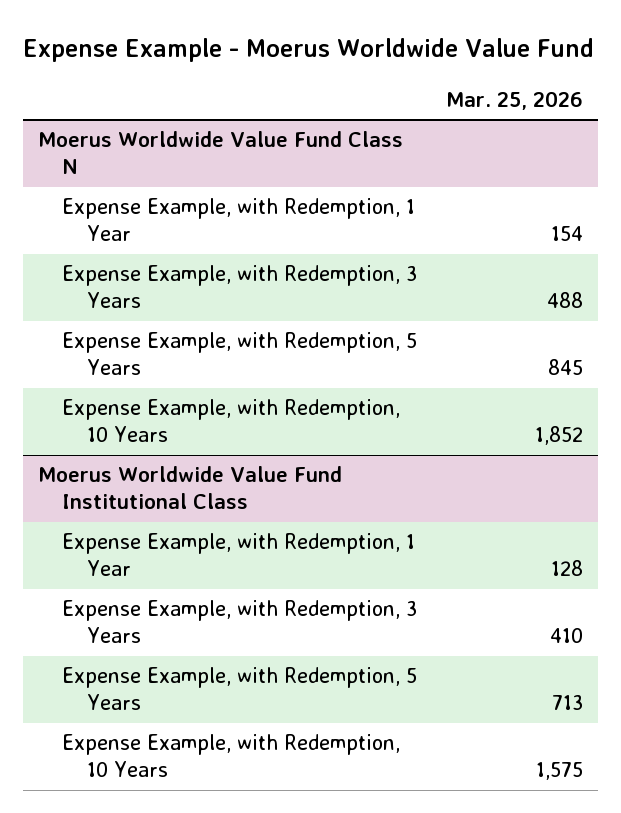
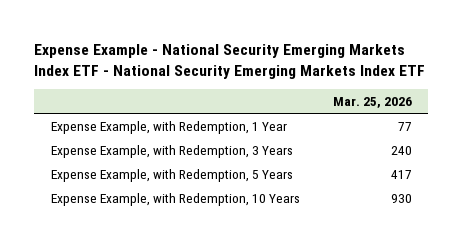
- Expense Example - Moerus Worldwide Value Fund
+ Expense Example - National Security Emerging Markets Index ETF - National Security Emerging Markets Index ETF
- Moerus Worldwide Value Fund Class N
- Expense Example, with Redemption, 1 Year | 154
- Expense Example, with Redemption, 3 Years | 488
- Expense Example, with Redemption, 5 Years | 845
- Expense Example, with Redemption, 10 Years | 1,852
- Moerus Worldwide Value Fund Institutional Class
- Expense Example, with Redemption, 1 Year | 128
- Expense Example, with Redemption, 3 Years | 410
- Expense Example, with Redemption, 5 Years | 713
- Expense Example, with Redemption, 10 Years | 1,575
+ Expense Example, with Redemption, 1 Year | 77
+ Expense Example, with Redemption, 3 Years | 240
+ Expense Example, with Redemption, 5 Years | 417
+ Expense Example, with Redemption, 10 Years | 930

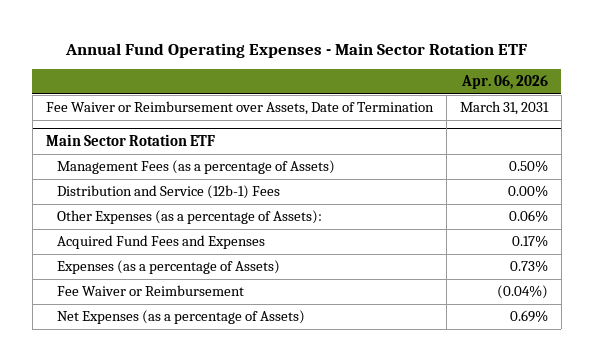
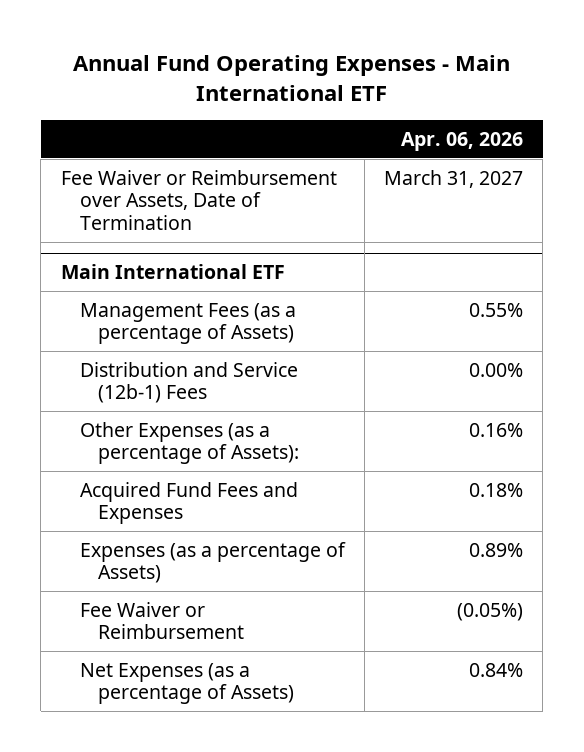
- Annual Fund Operating Expenses - Main Sector Rotation ETF
+ Annual Fund Operating Expenses - Main International ETF
- Fee Waiver or Reimbursement over Assets, Date of Termination | March 31, 2031
- Main Sector Rotation ETF
- Management Fees (as a percentage of Assets) | 0.50%
+ Fee Waiver or Reimbursement over Assets, Date of Termination | March 31, 2027
+ Main International ETF
+ Management Fees (as a percentage of Assets) | 0.55%
- Other Expenses (as a percentage of Assets): | 0.06%
- Acquired Fund Fees and Expenses | 0.17%
- Expenses (as a percentage of Assets) | 0.73%
- Fee Waiver or Reimbursement | (0.04%)
- Net Expenses (as a percentage of Assets) | 0.69%
+ Other Expenses (as a percentage of Assets): | 0.16%
+ Acquired Fund Fees and Expenses | 0.18%
+ Expenses (as a percentage of Assets) | 0.89%
+ Fee Waiver or Reimbursement | (0.05%)
+ Net Expenses (as a percentage of Assets) | 0.84%

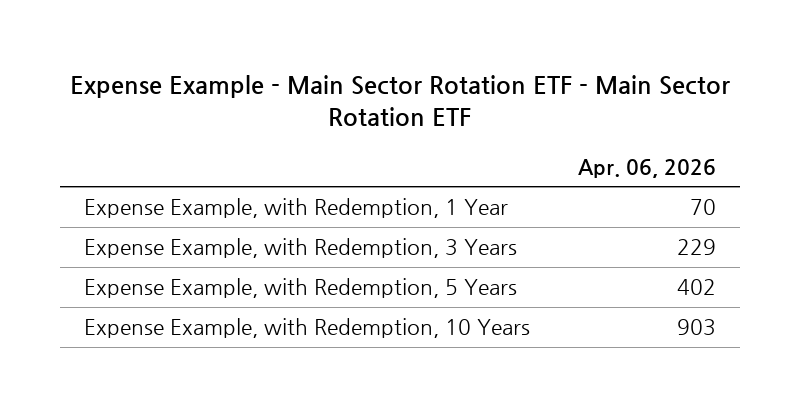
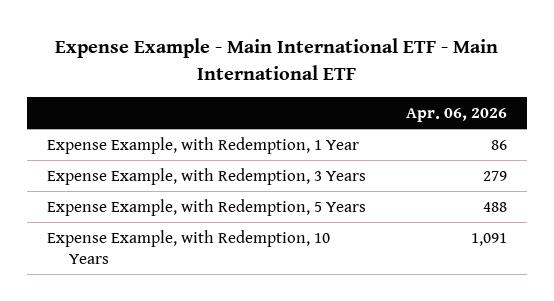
- Expense Example - Main Sector Rotation ETF - Main Sector Rotation ETF
+ Expense Example - Main International ETF - Main International ETF
- Expense Example, with Redemption, 1 Year | 70
- Expense Example, with Redemption, 3 Years | 229
- Expense Example, with Redemption, 5 Years | 402
- Expense Example, with Redemption, 10 Years | 903
+ Expense Example, with Redemption, 1 Year | 86
+ Expense Example, with Redemption, 3 Years | 279
+ Expense Example, with Redemption, 5 Years | 488
+ Expense Example, with Redemption, 10 Years | 1,091

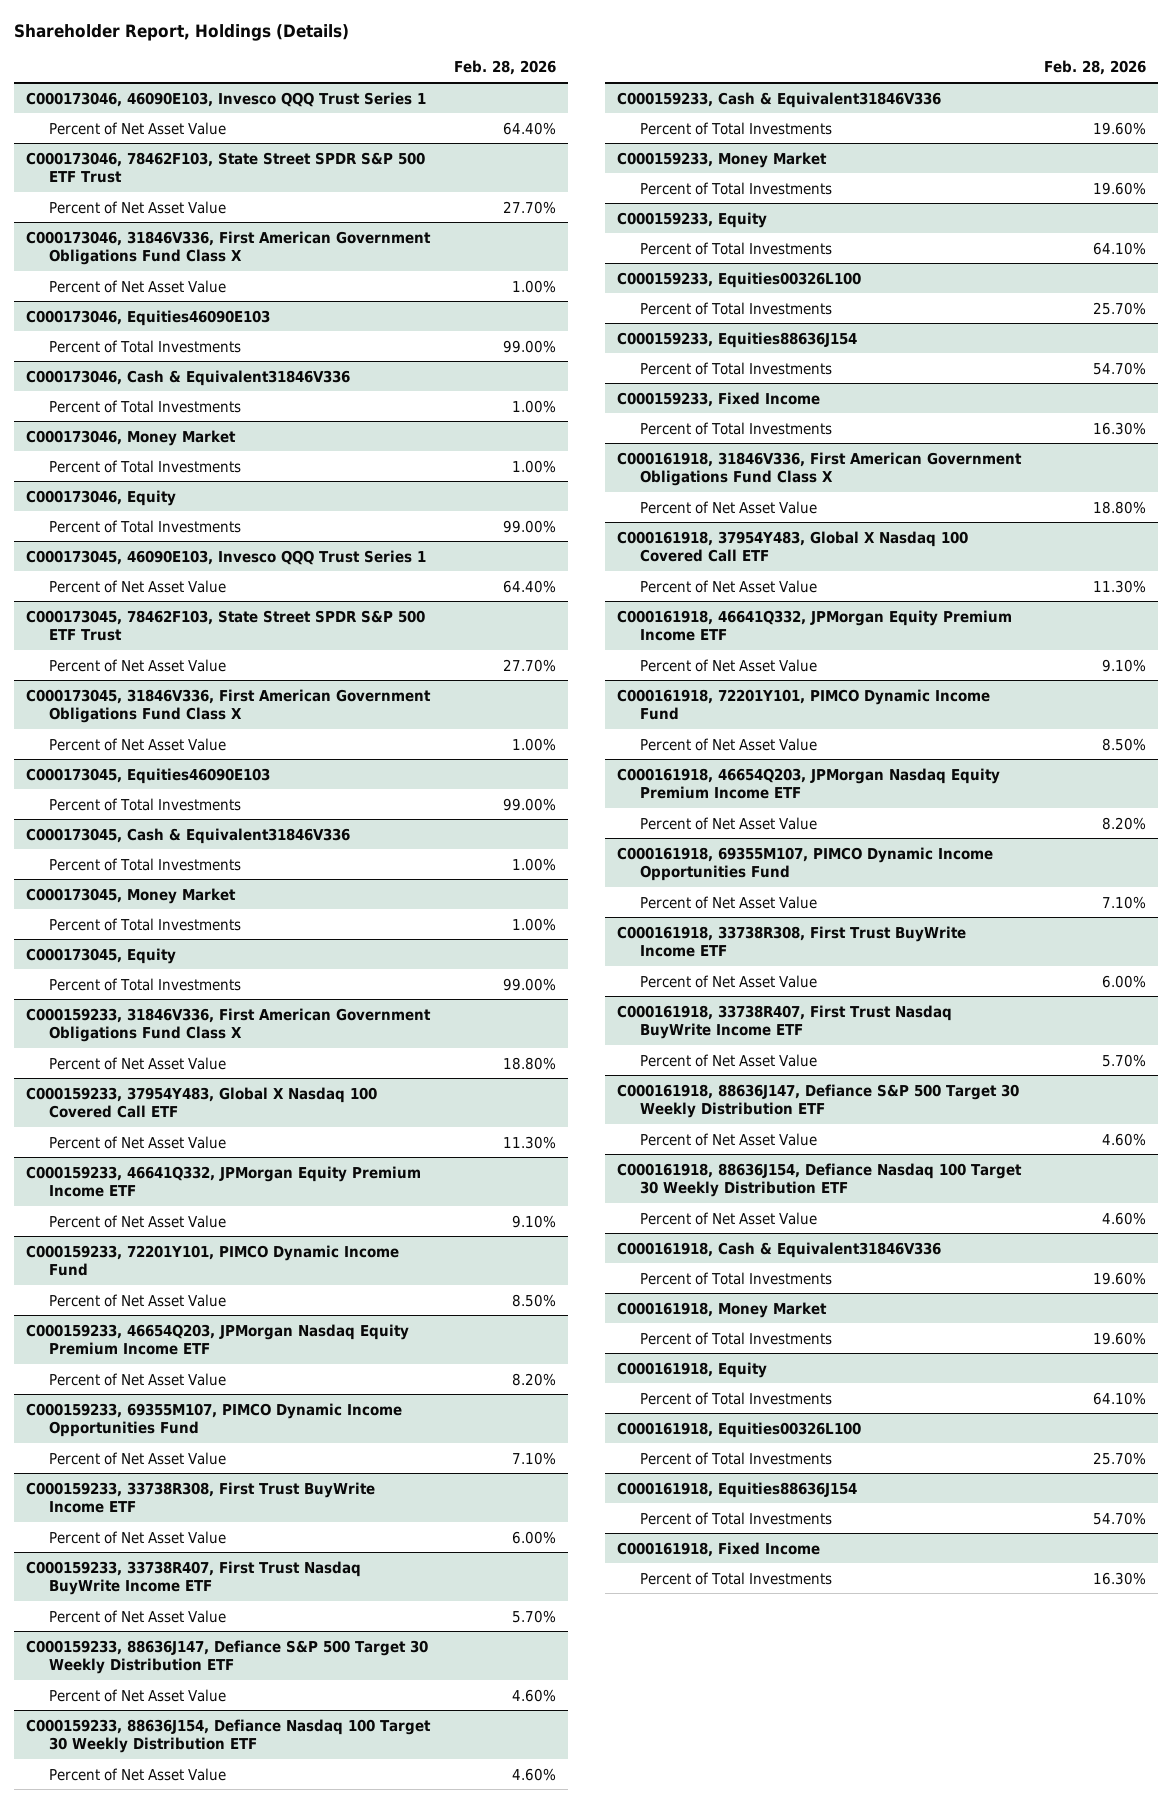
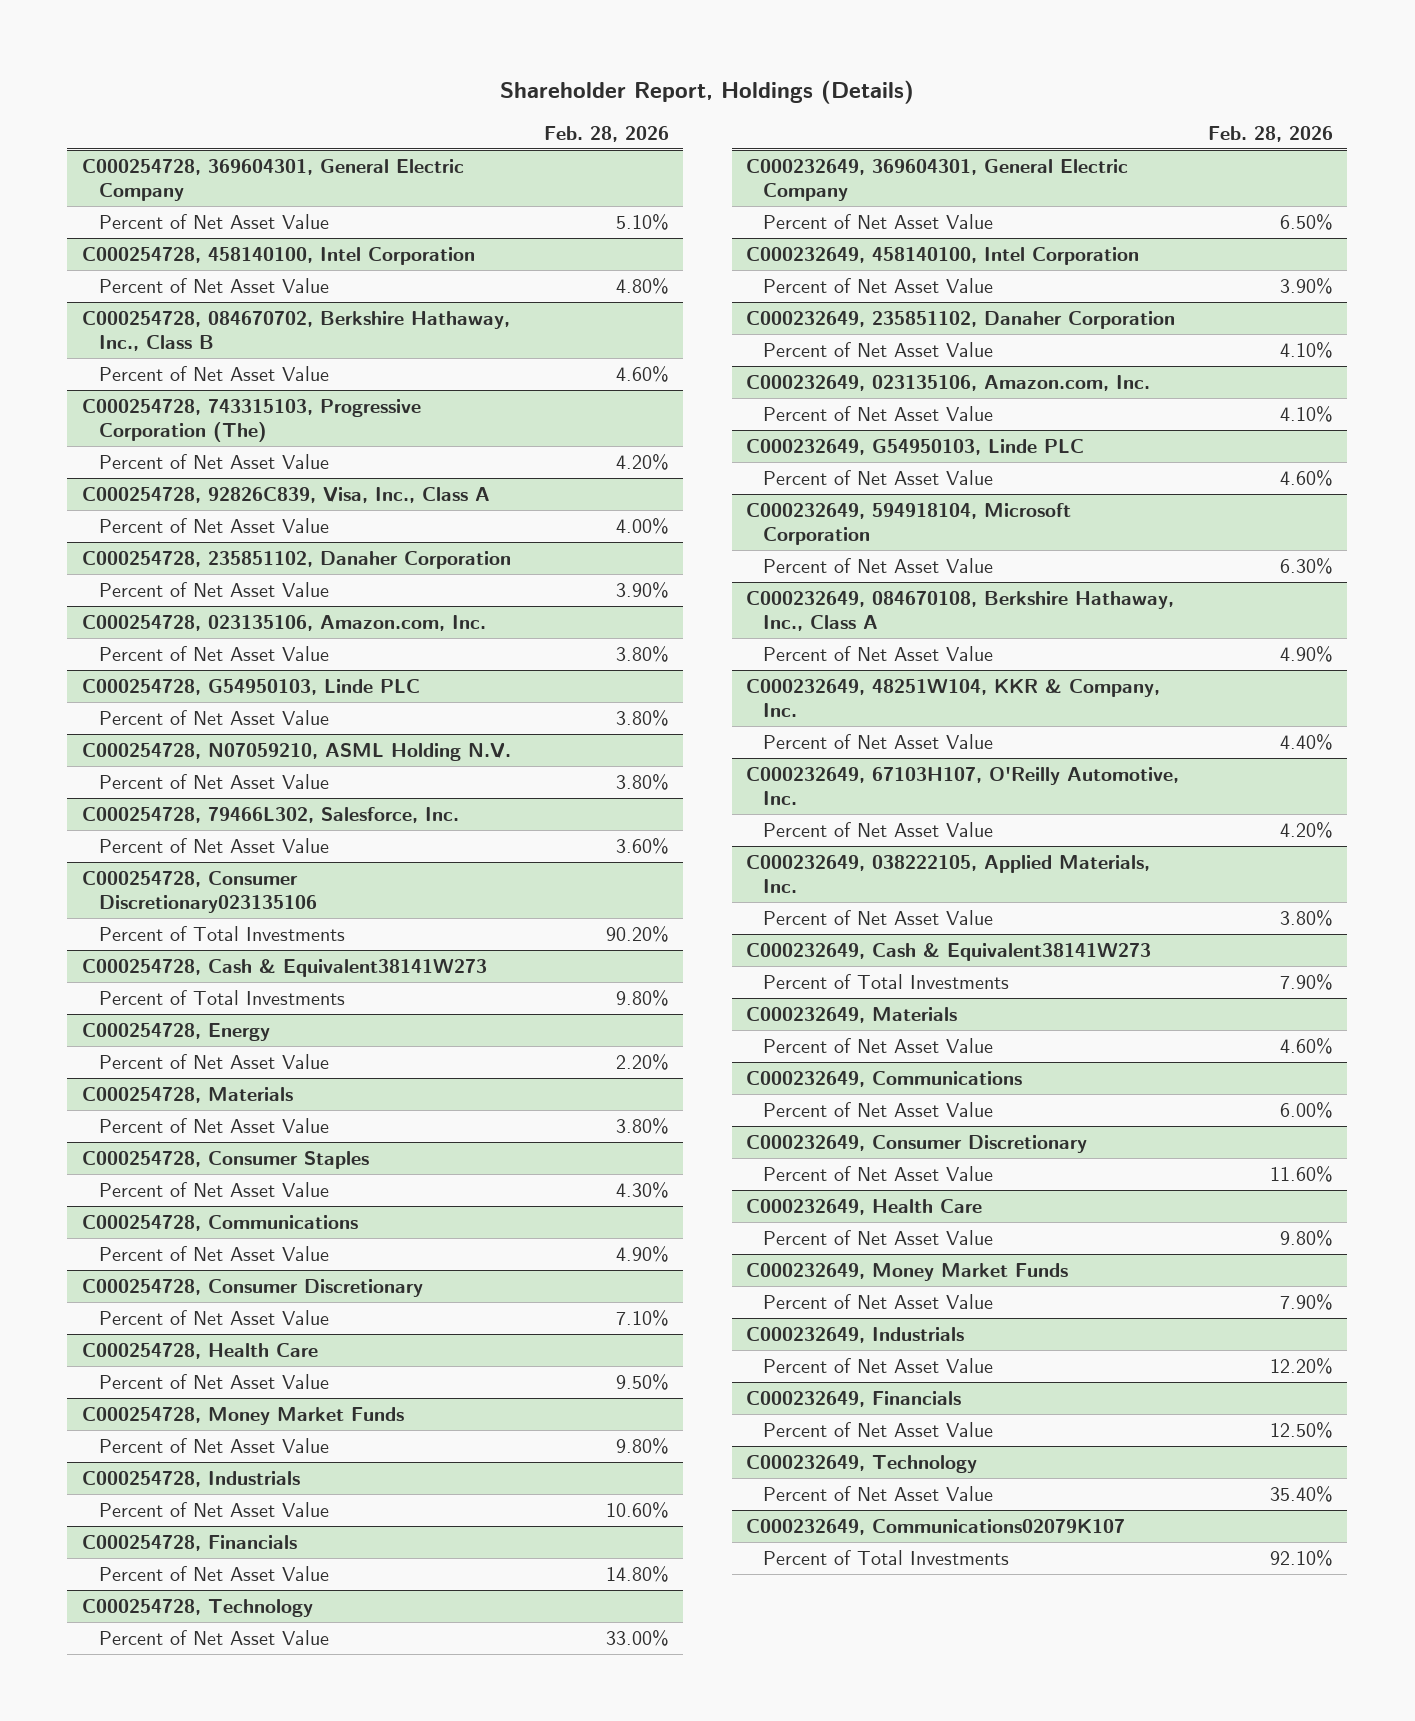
- C000173046, 46090E103, Invesco QQQ Trust Series 1
- Percent of Net Asset Value | 64.40%
- C000173046, 78462F103, State Street SPDR S&P 500 ETF Trust
- Percent of Net Asset Value | 27.70%
- C000173046, 31846V336, First American Government Obligations Fund Class X
- Percent of Net Asset Value | 1.00%
- C000173046, Equities46090E103
- Percent of Total Investments | 99.00%
- C000173046, Cash & Equivalent31846V336
- Percent of Total Investments | 1.00%
- C000173046, Money Market
- Percent of Total Investments | 1.00%
- C000173046, Equity
- Percent of Total Investments | 99.00%
- C000173045, 46090E103, Invesco QQQ Trust Series 1
- Percent of Net Asset Value | 64.40%
- C000173045, 78462F103, State Street SPDR S&P 500 ETF Trust
- Percent of Net Asset Value | 27.70%
- C000173045, 31846V336, First American Government Obligations Fund Class X
- Percent of Net Asset Value | 1.00%
- C000173045, Equities46090E103
- Percent of Total Investments | 99.00%
- C000173045, Cash & Equivalent31846V336
- Percent of Total Investments | 1.00%
- C000173045, Money Market
- Percent of Total Investments | 1.00%
- C000173045, Equity
- Percent of Total Investments | 99.00%
- C000159233, 31846V336, First American Government Obligations Fund Class X
- Percent of Net Asset Value | 18.80%
- C000159233, 37954Y483, Global X Nasdaq 100 Covered Call ETF
- Percent of Net Asset Value | 11.30%
- C000159233, 46641Q332, JPMorgan Equity Premium Income ETF
- Percent of Net Asset Value | 9.10%
- C000159233, 72201Y101, PIMCO Dynamic Income Fund
- Percent of Net Asset Value | 8.50%
- C000159233, 46654Q203, JPMorgan Nasdaq Equity Premium Income ETF
- Percent of Net Asset Value | 8.20%
- C000159233, 69355M107, PIMCO Dynamic Income Opportunities Fund
- Percent of Net Asset Value | 7.10%
- C000159233, 33738R308, First Trust BuyWrite Income ETF
- Percent of Net Asset Value | 6.00%
- C000159233, 33738R407, First Trust Nasdaq BuyWrite Income ETF
- Percent of Net Asset Value | 5.70%
- C000159233, 88636J147, Defiance S&P 500 Target 30 Weekly Distribution ETF
- Percent of Net Asset Value | 4.60%
- C000159233, 88636J154, Defiance Nasdaq 100 Target 30 Weekly Distribution ETF
+ C000254728, 369604301, General Electric Company
+ Percent of Net Asset Value | 5.10%
+ C000254728, 458140100, Intel Corporation
+ Percent of Net Asset Value | 4.80%
+ C000254728, 084670702, Berkshire Hathaway, Inc., Class B
- C000159233, Cash & Equivalent31846V336
- Percent of Total Investments | 19.60%
- C000159233, Money Market
- Percent of Total Investments | 19.60%
- C000159233, Equity
- Percent of Total Investments | 64.10%
- C000159233, Equities00326L100
- Percent of Total Investments | 25.70%
- C000159233, Equities88636J154
- Percent of Total Investments | 54.70%
- C000159233, Fixed Income
- Percent of Total Investments | 16.30%
- C000161918, 31846V336, First American Government Obligations Fund Class X
- Percent of Net Asset Value | 18.80%
- C000161918, 37954Y483, Global X Nasdaq 100 Covered Call ETF
- Percent of Net Asset Value | 11.30%
- C000161918, 46641Q332, JPMorgan Equity Premium Income ETF
- Percent of Net Asset Value | 9.10%
- C000161918, 72201Y101, PIMCO Dynamic Income Fund
- Percent of Net Asset Value | 8.50%
- C000161918, 46654Q203, JPMorgan Nasdaq Equity Premium Income ETF
- Percent of Net Asset Value | 8.20%
- C000161918, 69355M107, PIMCO Dynamic Income Opportunities Fund
+ C000254728, 743315103, Progressive Corporation (The)
+ Percent of Net Asset Value | 4.20%
+ C000254728, 92826C839, Visa, Inc., Class A
+ Percent of Net Asset Value | 4.00%
+ C000254728, 235851102, Danaher Corporation
+ Percent of Net Asset Value | 3.90%
+ C000254728, 023135106, Amazon.com, Inc.
+ Percent of Net Asset Value | 3.80%
+ C000254728, G54950103, Linde PLC
+ Percent of Net Asset Value | 3.80%
+ C000254728, N07059210, ASML Holding N.V.
+ Percent of Net Asset Value | 3.80%
+ C000254728, 79466L302, Salesforce, Inc.
+ Percent of Net Asset Value | 3.60%
+ C000254728, Consumer Discretionary023135106
+ Percent of Total Investments | 90.20%
+ C000254728, Cash & Equivalent38141W273
+ Percent of Total Investments | 9.80%
+ C000254728, Energy
+ Percent of Net Asset Value | 2.20%
+ C000254728, Materials
+ Percent of Net Asset Value | 3.80%
+ C000254728, Consumer Staples
+ Percent of Net Asset Value | 4.30%
+ C000254728, Communications
+ Percent of Net Asset Value | 4.90%
+ C000254728, Consumer Discretionary
- C000161918, 33738R308, First Trust BuyWrite Income ETF
- Percent of Net Asset Value | 6.00%
- C000161918, 33738R407, First Trust Nasdaq BuyWrite Income ETF
- Percent of Net Asset Value | 5.70%
- C000161918, 88636J147, Defiance S&P 500 Target 30 Weekly Distribution ETF
+ C000254728, Health Care
+ Percent of Net Asset Value | 9.50%
+ C000254728, Money Market Funds
+ Percent of Net Asset Value | 9.80%
+ C000254728, Industrials
+ Percent of Net Asset Value | 10.60%
+ C000254728, Financials
+ Percent of Net Asset Value | 14.80%
+ C000254728, Technology
+ Percent of Net Asset Value | 33.00%
+ C000232649, 369604301, General Electric Company
+ Percent of Net Asset Value | 6.50%
+ C000232649, 458140100, Intel Corporation
+ Percent of Net Asset Value | 3.90%
+ C000232649, 235851102, Danaher Corporation
+ Percent of Net Asset Value | 4.10%
+ C000232649, 023135106, Amazon.com, Inc.
+ Percent of Net Asset Value | 4.10%
+ C000232649, G54950103, Linde PLC
- C000161918, 88636J154, Defiance Nasdaq 100 Target 30 Weekly Distribution ETF
+ C000232649, 594918104, Microsoft Corporation
+ Percent of Net Asset Value | 6.30%
+ C000232649, 084670108, Berkshire Hathaway, Inc., Class A
+ Percent of Net Asset Value | 4.90%
+ C000232649, 48251W104, KKR & Company, Inc.
+ Percent of Net Asset Value | 4.40%
+ C000232649, 67103H107, O'Reilly Automotive, Inc.
+ Percent of Net Asset Value | 4.20%
+ C000232649, 038222105, Applied Materials, Inc.
+ Percent of Net Asset Value | 3.80%
+ C000232649, Cash & Equivalent38141W273
+ Percent of Total Investments | 7.90%
+ C000232649, Materials
- C000161918, Cash & Equivalent31846V336
- Percent of Total Investments | 19.60%
- C000161918, Money Market
- Percent of Total Investments | 19.60%
- C000161918, Equity
- Percent of Total Investments | 64.10%
- C000161918, Equities00326L100
- Percent of Total Investments | 25.70%
- C000161918, Equities88636J154
- Percent of Total Investments | 54.70%
- C000161918, Fixed Income
- Percent of Total Investments | 16.30%
+ C000232649, Communications
+ Percent of Net Asset Value | 6.00%
+ C000232649, Consumer Discretionary
+ Percent of Net Asset Value | 11.60%
+ C000232649, Health Care
+ Percent of Net Asset Value | 9.80%
+ C000232649, Money Market Funds
+ Percent of Net Asset Value | 7.90%
+ C000232649, Industrials
+ Percent of Net Asset Value | 12.20%
+ C000232649, Financials
+ Percent of Net Asset Value | 12.50%
+ C000232649, Technology
+ Percent of Net Asset Value | 35.40%
+ C000232649, Communications02079K107
+ Percent of Total Investments | 92.10%

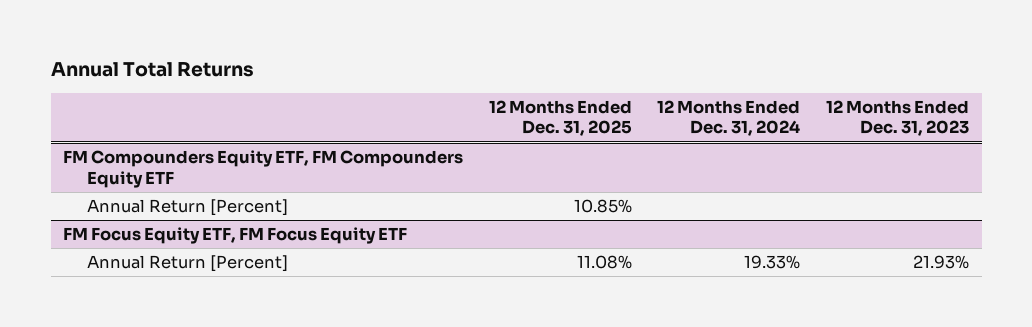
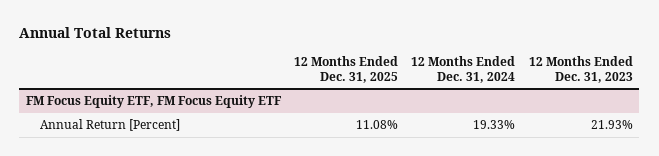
- FM Compounders Equity ETF, FM Compounders Equity ETF
- Annual Return [Percent] | 10.85% | |

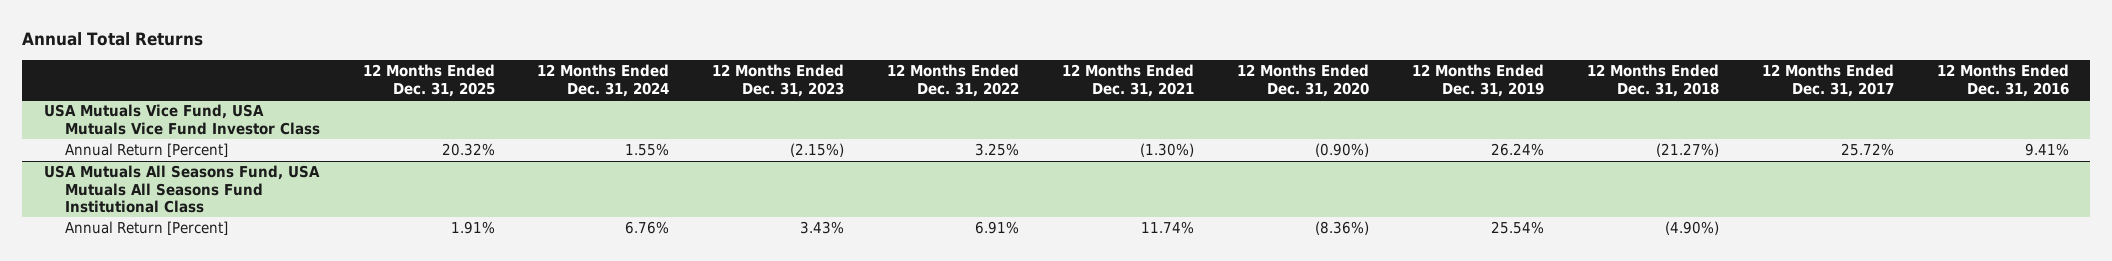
- | 12 Months Ended Dec. 31, 2025 | 12 Months Ended Dec. 31, 2024 | 12 Months Ended Dec. 31, 2023
+ | 12 Months Ended Dec. 31, 2025 | 12 Months Ended Dec. 31, 2024 | 12 Months Ended Dec. 31, 2023 | 12 Months Ended Dec. 31, 2022 | 12 Months Ended Dec. 31, 2021 | 12 Months Ended Dec. 31, 2020 | 12 Months Ended Dec. 31, 2019 | 12 Months Ended Dec. 31, 2018 | 12 Months Ended Dec. 31, 2017 | 12 Months Ended Dec. 31, 2016
- FM Focus Equity ETF, FM Focus Equity ETF
- Annual Return [Percent] | 11.08% | 19.33% | 21.93%
+ USA Mutuals Vice Fund, USA Mutuals Vice Fund Investor Class
+ Annual Return [Percent] | 20.32% | 1.55% | (2.15%) | 3.25% | (1.30%) | (0.90%) | 26.24% | (21.27%) | 25.72% | 9.41%
+ USA Mutuals All Seasons Fund, USA Mutuals All Seasons Fund Institutional Class
+ Annual Return [Percent] | 1.91% | 6.76% | 3.43% | 6.91% | 11.74% | (8.36%) | 25.54% | (4.90%) | |

